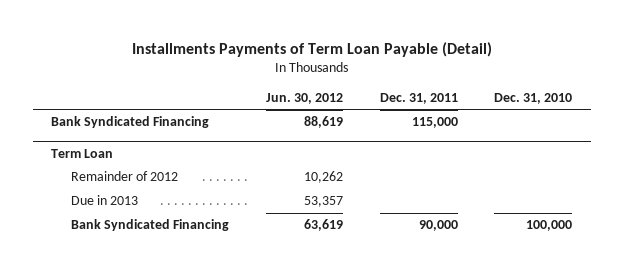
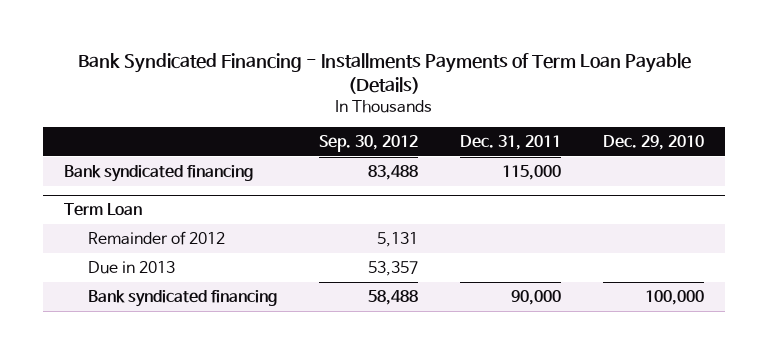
- Installments Payments of Term Loan Payable (Detail)
+ Bank Syndicated Financing - Installments Payments of Term Loan Payable (Details)
- | Jun. 30, 2012 | Dec. 31, 2011 | Dec. 31, 2010
+ | Sep. 30, 2012 | Dec. 31, 2011 | Dec. 29, 2010
- Bank Syndicated Financing | 88,619 | 115,000 |
+ Bank syndicated financing | 83,488 | 115,000 |
@ Term Loan
- Bank Syndicated Financing | 63,619 | 90,000 | 100,000
+ Bank syndicated financing | 58,488 | 90,000 | 100,000

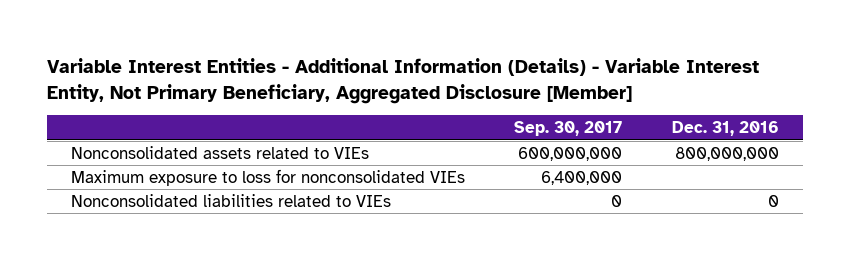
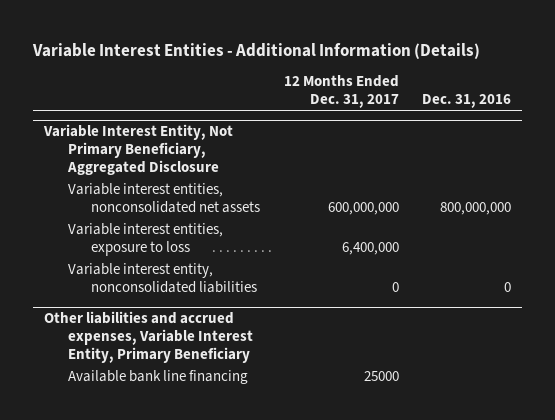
- Variable Interest Entities - Additional Information (Details) - Variable Interest Entity, Not Primary Beneficiary, Aggregated Disclosure [Member]
+ Variable Interest Entities - Additional Information (Details)
- | Sep. 30, 2017 | Dec. 31, 2016
+ | 12 Months Ended Dec. 31, 2017 | Dec. 31, 2016
- Nonconsolidated assets related to VIEs | 600,000,000 | 800,000,000
- Maximum exposure to loss for nonconsolidated VIEs | 6,400,000 |
- Nonconsolidated liabilities related to VIEs | 0 | 0
+ Variable Interest Entity, Not Primary Beneficiary, Aggregated Disclosure
+ Variable interest entities, nonconsolidated net assets | 600,000,000 | 800,000,000
+ Variable interest entities, exposure to loss | 6,400,000 |
+ Variable interest entity, nonconsolidated liabilities | 0 | 0
+ Other liabilities and accrued expenses, Variable Interest Entity, Primary Beneficiary
+ Available bank line financing | 25000 |

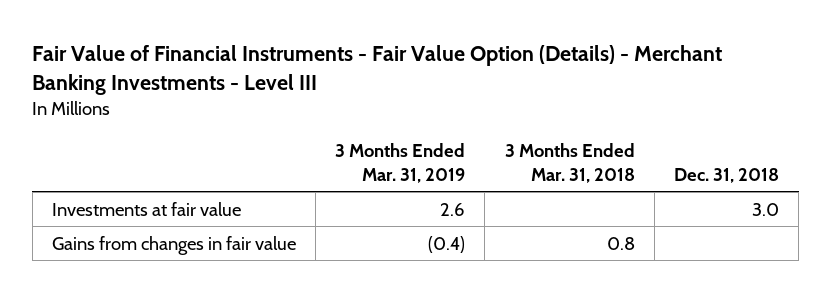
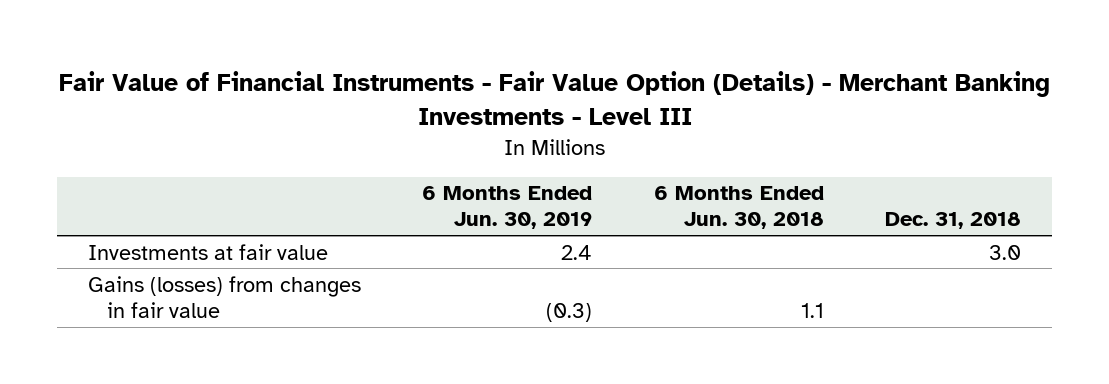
- | 3 Months Ended Mar. 31, 2019 | 3 Months Ended Mar. 31, 2018 | Dec. 31, 2018
+ | 6 Months Ended Jun. 30, 2019 | 6 Months Ended Jun. 30, 2018 | Dec. 31, 2018
- Gains from changes in fair value | (0.4) | 0.8 |
+ Gains (losses) from changes in fair value | (0.3) | 1.1 |

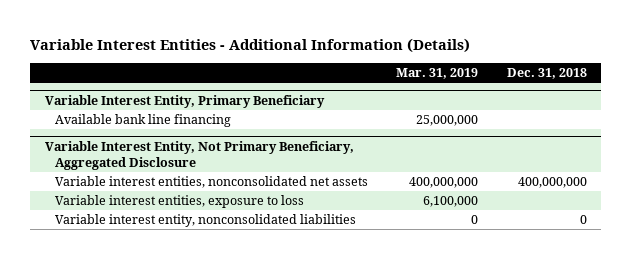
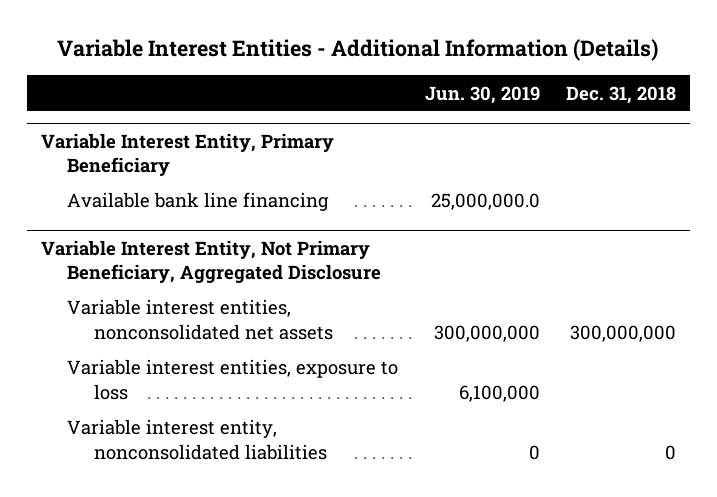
- | Mar. 31, 2019 | Dec. 31, 2018
+ | Jun. 30, 2019 | Dec. 31, 2018
@ Variable Interest Entity, Not Primary Beneficiary, Aggregated Disclosure
- Variable interest entities, nonconsolidated net assets | 400,000,000 | 400,000,000
+ Variable interest entities, nonconsolidated net assets | 300,000,000 | 300,000,000

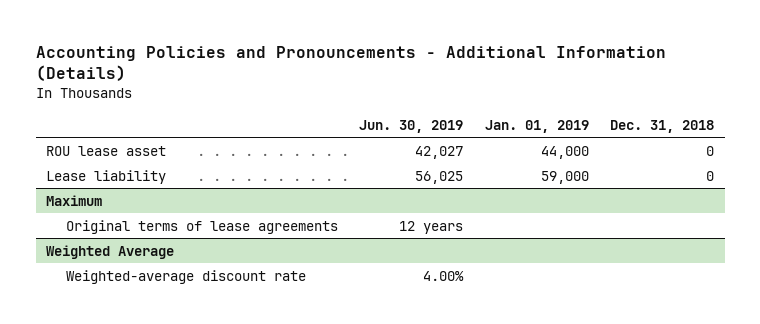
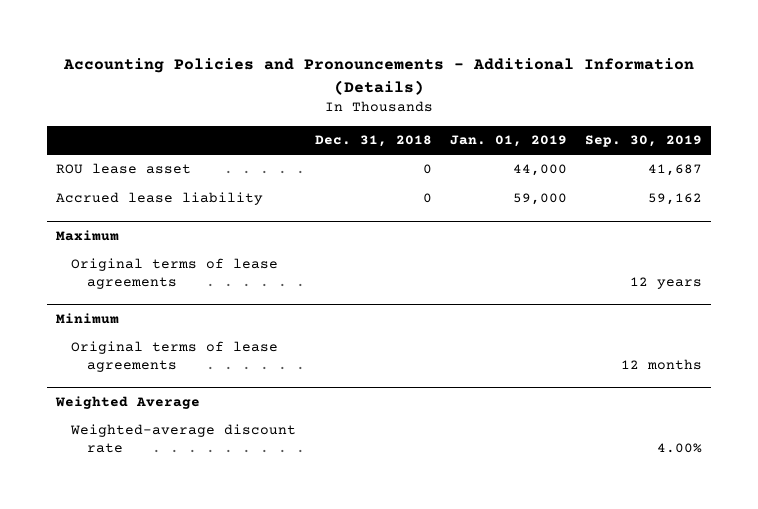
- | Jun. 30, 2019 | Jan. 01, 2019 | Dec. 31, 2018
+ | Dec. 31, 2018 | Jan. 01, 2019 | Sep. 30, 2019
- Lease liability | 56,025 | 59,000 | 0
+ Accrued lease liability | 0 | 59,000 | 59,162
+ Minimum
+ Original terms of lease agreements | | | 12 months

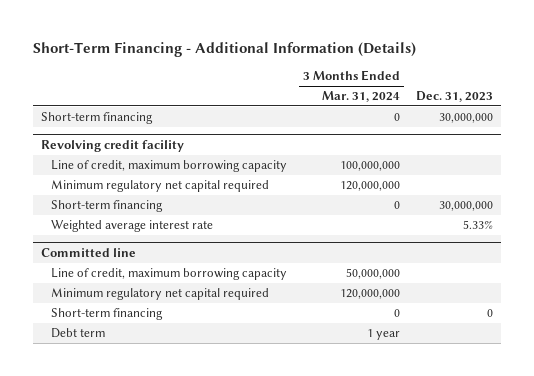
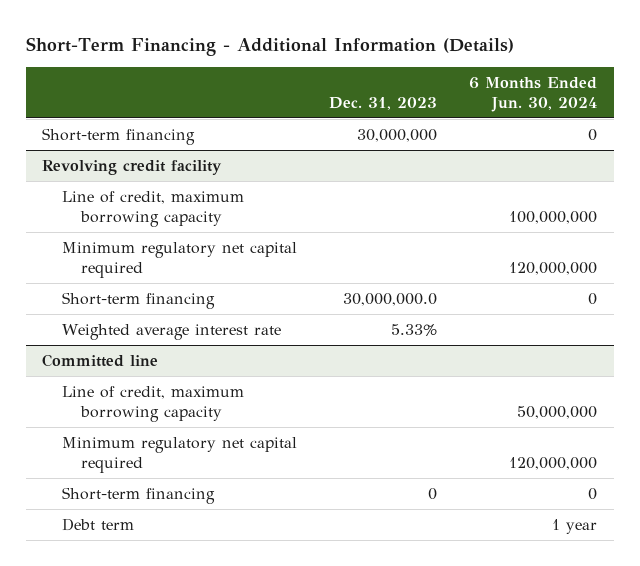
- | 3 Months Ended Mar. 31, 2024 | Dec. 31, 2023
+ | Dec. 31, 2023 | 6 Months Ended Jun. 30, 2024
@ Revolving credit facility
- Short-term financing | 0 | 30,000,000
+ Short-term financing | 30,000,000.0 | 0

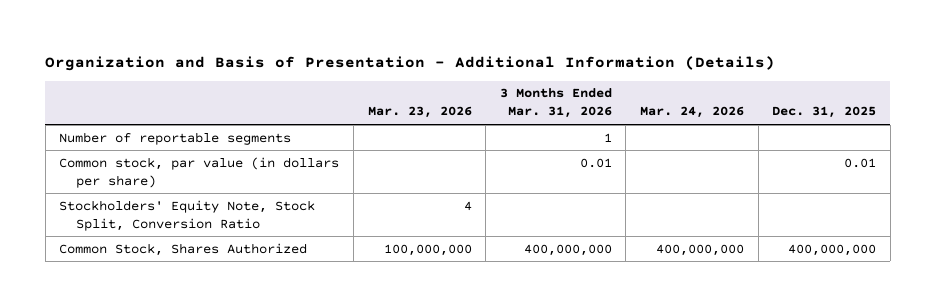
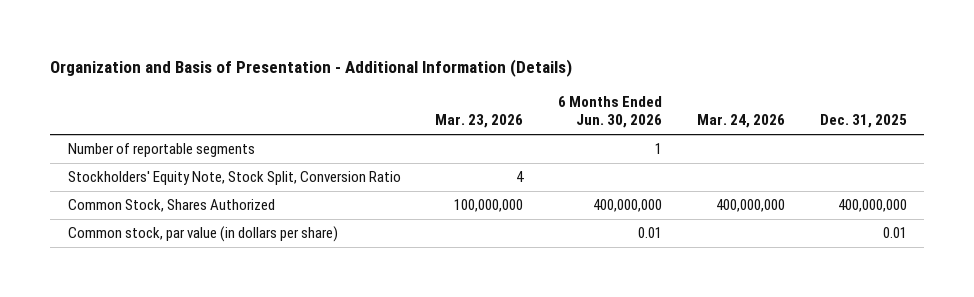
- | Mar. 23, 2026 | 3 Months Ended Mar. 31, 2026 | Mar. 24, 2026 | Dec. 31, 2025
+ | Mar. 23, 2026 | 6 Months Ended Jun. 30, 2026 | Mar. 24, 2026 | Dec. 31, 2025
moved down: Common stock, par value (in dollars per share) | | 0.01 | | 0.01

